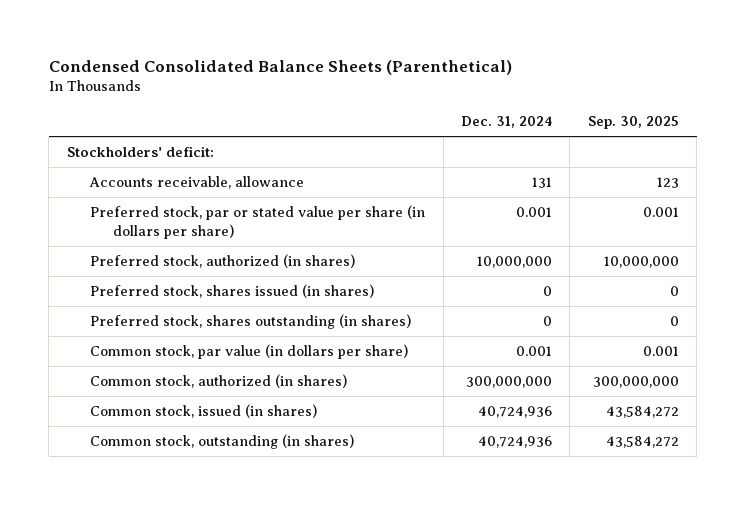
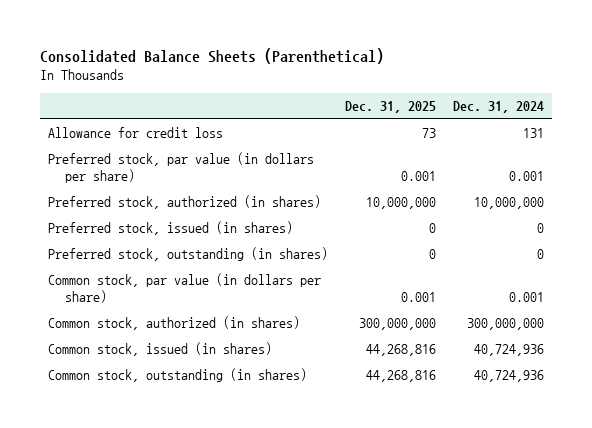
- Condensed Consolidated Balance Sheets (Parenthetical)
+ Consolidated Balance Sheets (Parenthetical)
- | Dec. 31, 2024 | Sep. 30, 2025
+ | Dec. 31, 2025 | Dec. 31, 2024
- Stockholders' deficit:
- Accounts receivable, allowance | 131 | 123
- Preferred stock, par or stated value per share (in dollars per share) | 0.001 | 0.001
+ Allowance for credit loss | 73 | 131
+ Preferred stock, par value (in dollars per share) | 0.001 | 0.001
- Preferred stock, shares issued (in shares) | 0 | 0
- Preferred stock, shares outstanding (in shares) | 0 | 0
+ Preferred stock, issued (in shares) | 0 | 0
+ Preferred stock, outstanding (in shares) | 0 | 0

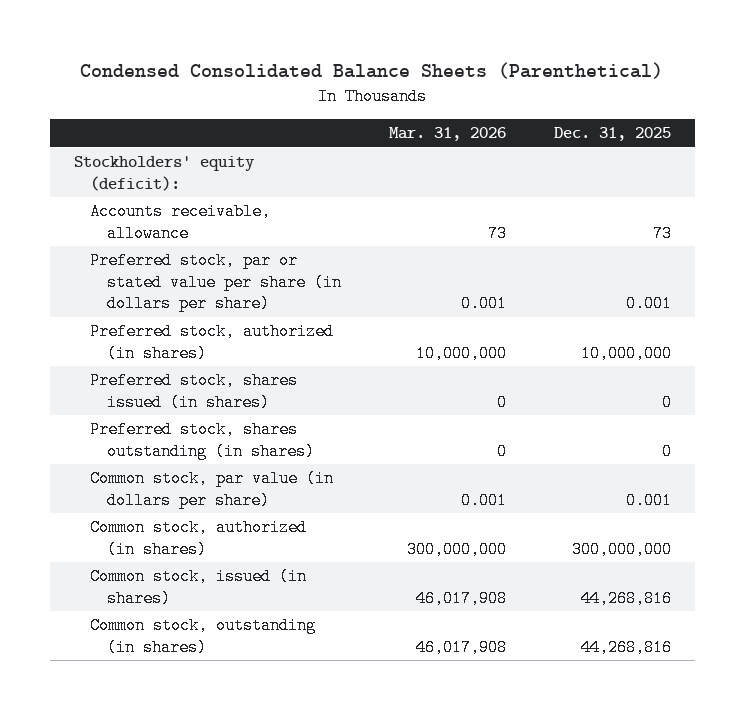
- Consolidated Balance Sheets (Parenthetical)
+ Condensed Consolidated Balance Sheets (Parenthetical)
- | Dec. 31, 2025 | Dec. 31, 2024
+ | Mar. 31, 2026 | Dec. 31, 2025
- Allowance for credit loss | 73 | 131
- Preferred stock, par value (in dollars per share) | 0.001 | 0.001
+ Stockholders' equity (deficit):
+ Accounts receivable, allowance | 73 | 73
+ Preferred stock, par or stated value per share (in dollars per share) | 0.001 | 0.001
- Preferred stock, issued (in shares) | 0 | 0
- Preferred stock, outstanding (in shares) | 0 | 0
+ Preferred stock, shares issued (in shares) | 0 | 0
+ Preferred stock, shares outstanding (in shares) | 0 | 0

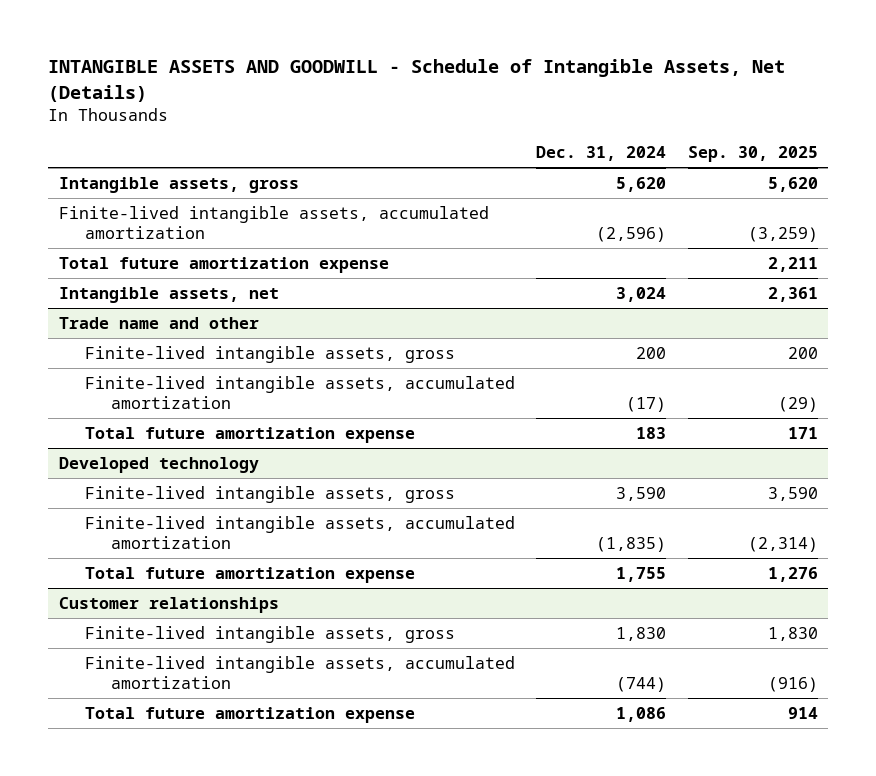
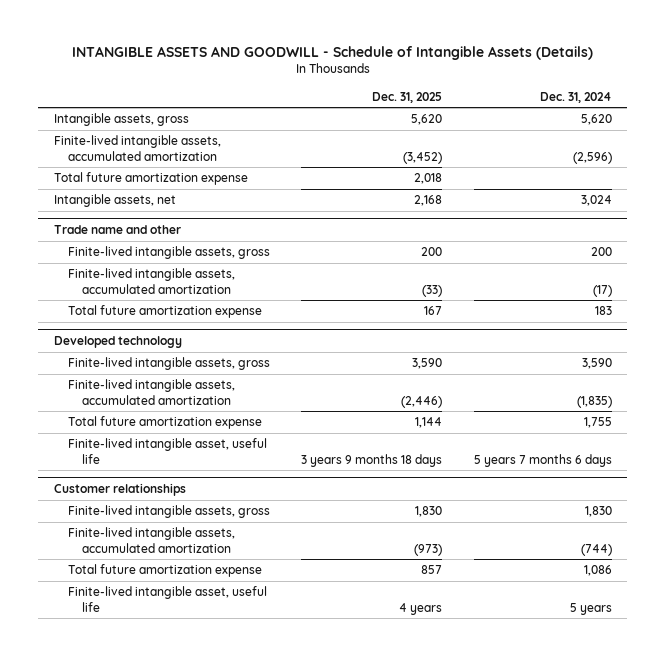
- INTANGIBLE ASSETS AND GOODWILL - Schedule of Intangible Assets, Net (Details)
+ INTANGIBLE ASSETS AND GOODWILL - Schedule of Intangible Assets (Details)
- | Dec. 31, 2024 | Sep. 30, 2025
+ | Dec. 31, 2025 | Dec. 31, 2024
@ Developed technology
+ Finite-lived intangible asset, useful life | 3 years 9 months 18 days | 5 years 7 months 6 days
@ Customer relationships
+ Finite-lived intangible asset, useful life | 4 years | 5 years

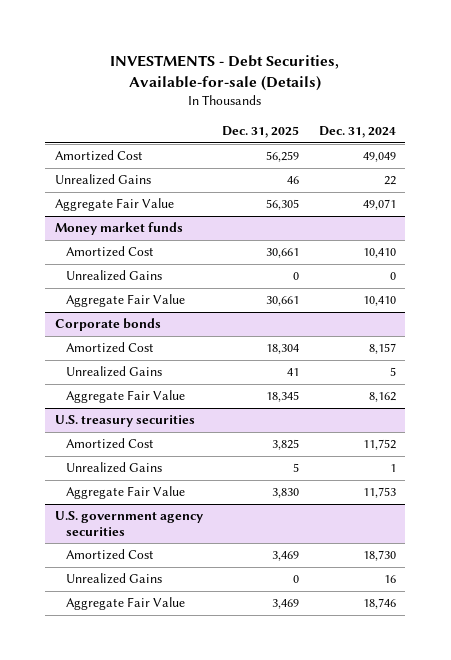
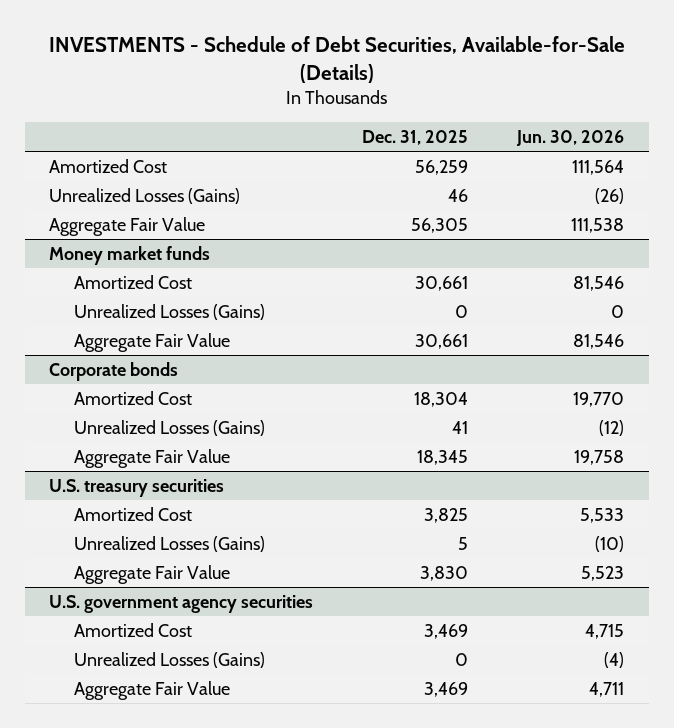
- INVESTMENTS - Debt Securities, Available-for-sale (Details)
+ INVESTMENTS - Schedule of Debt Securities, Available-for-Sale (Details)
- | Dec. 31, 2025 | Dec. 31, 2024
+ | Dec. 31, 2025 | Jun. 30, 2026
- Unrealized Gains | 46 | 22
+ Unrealized Losses (Gains) | 46 | (26)
@ Money market funds
- Unrealized Gains | 0 | 0
+ Unrealized Losses (Gains) | 0 | 0
@ Corporate bonds
- Unrealized Gains | 41 | 5
+ Unrealized Losses (Gains) | 41 | (12)
@ U.S. treasury securities
- Unrealized Gains | 5 | 1
+ Unrealized Losses (Gains) | 5 | (10)
@ U.S. government agency securities
- Unrealized Gains | 0 | 16
+ Unrealized Losses (Gains) | 0 | (4)

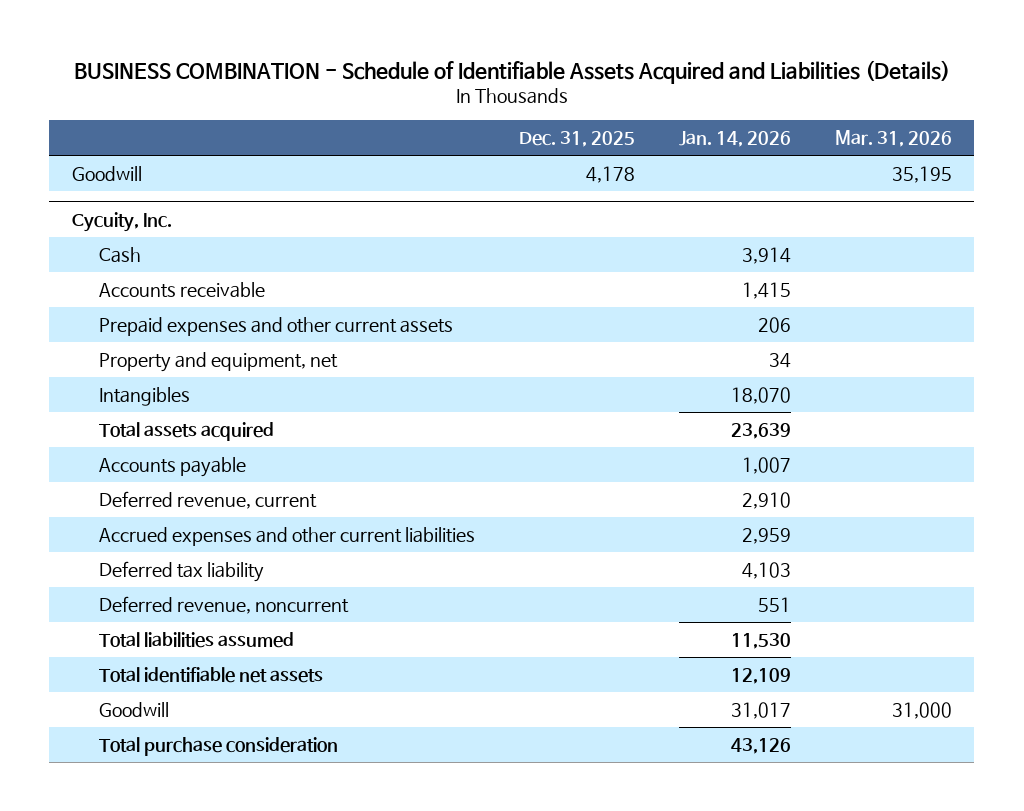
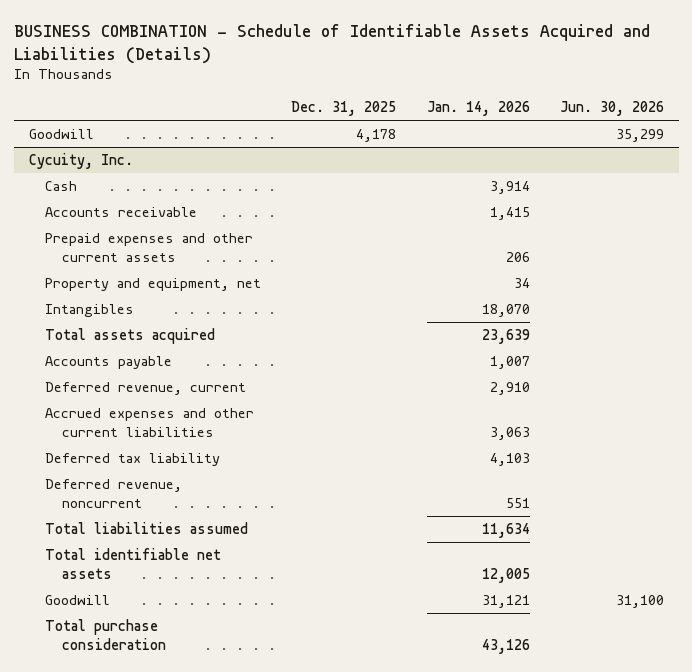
- | Dec. 31, 2025 | Jan. 14, 2026 | Mar. 31, 2026
+ | Dec. 31, 2025 | Jan. 14, 2026 | Jun. 30, 2026
@ Cycuity, Inc.
- Accrued expenses and other current liabilities | | 2,959 |
+ Accrued expenses and other current liabilities | | 3,063 |
- Total liabilities assumed | | 11,530 |
- Total identifiable net assets | | 12,109 |
- Goodwill | | 31,017 | 31,000
+ Total liabilities assumed | | 11,634 |
+ Total identifiable net assets | | 12,005 |
+ Goodwill | | 31,121 | 31,100

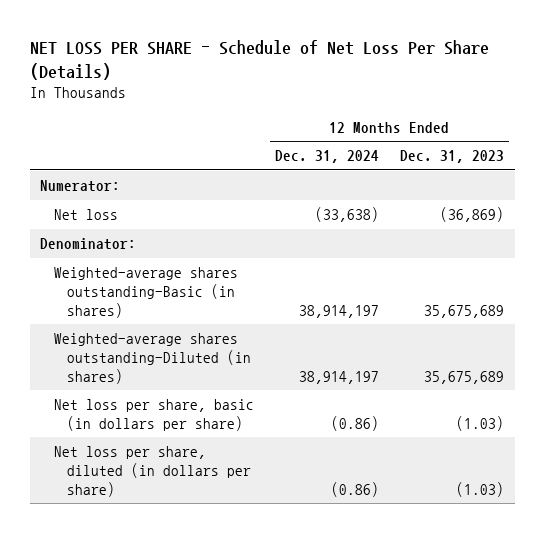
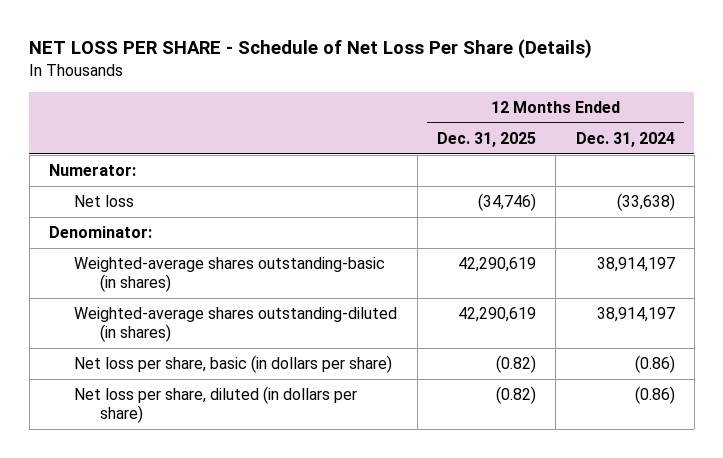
- | 12 Months Ended Dec. 31, 2024 | 12 Months Ended Dec. 31, 2023
+ | 12 Months Ended Dec. 31, 2025 | 12 Months Ended Dec. 31, 2024
- Weighted-average shares outstanding-Basic (in shares) | 38,914,197 | 35,675,689
- Weighted-average shares outstanding-Diluted (in shares) | 38,914,197 | 35,675,689
+ Weighted-average shares outstanding-basic (in shares) | 42,290,619 | 38,914,197
+ Weighted-average shares outstanding-diluted (in shares) | 42,290,619 | 38,914,197

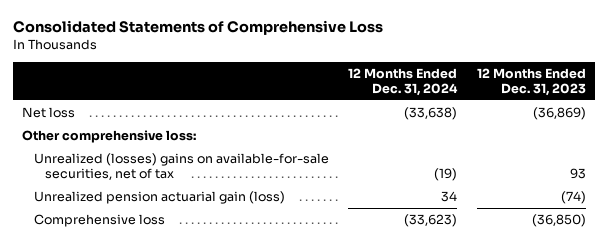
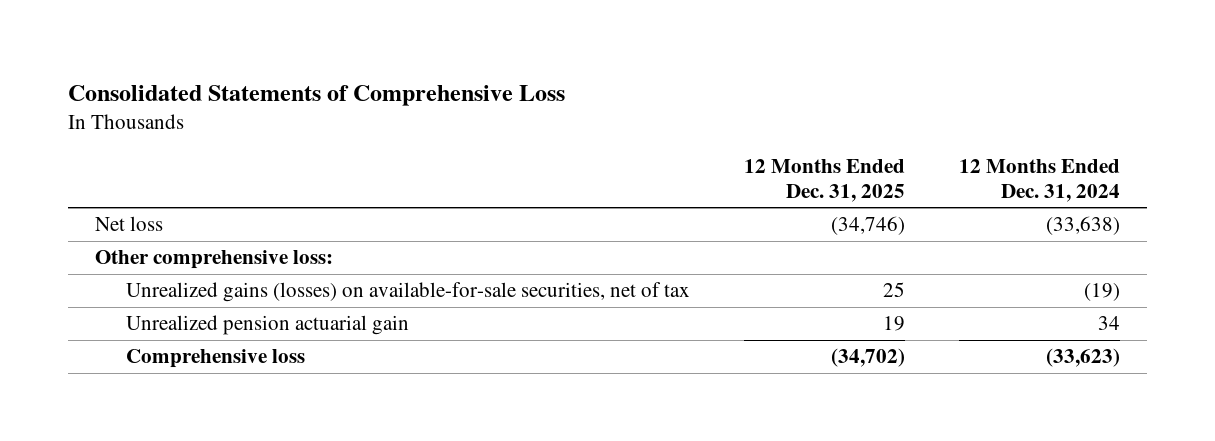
- | 12 Months Ended Dec. 31, 2024 | 12 Months Ended Dec. 31, 2023
+ | 12 Months Ended Dec. 31, 2025 | 12 Months Ended Dec. 31, 2024
- Unrealized (losses) gains on available-for-sale securities, net of tax | (19) | 93
- Unrealized pension actuarial gain (loss) | 34 | (74)
+ Unrealized gains (losses) on available-for-sale securities, net of tax | 25 | (19)
+ Unrealized pension actuarial gain | 19 | 34

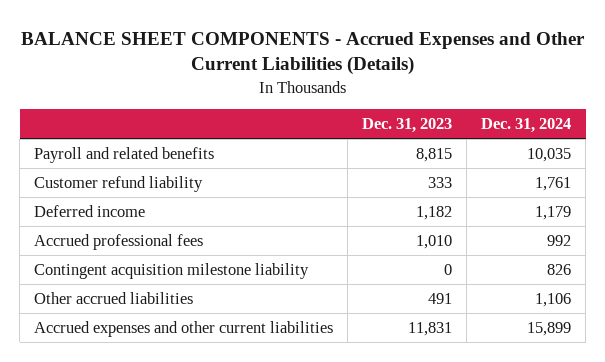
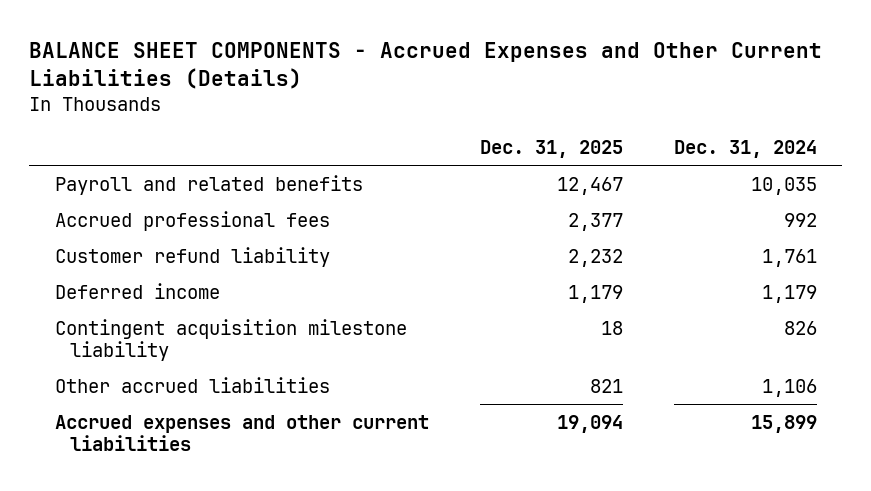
- | Dec. 31, 2023 | Dec. 31, 2024
+ | Dec. 31, 2025 | Dec. 31, 2024
moved up: Accrued professional fees | 2,377 | 992

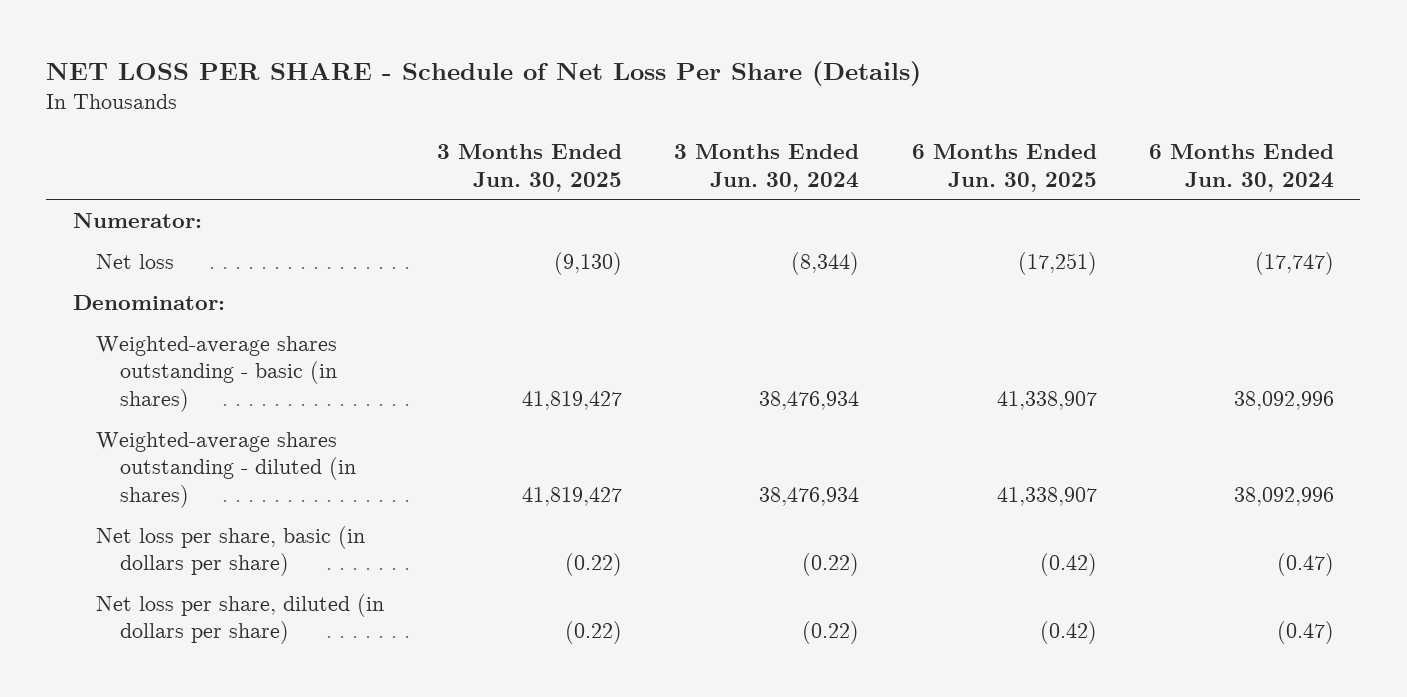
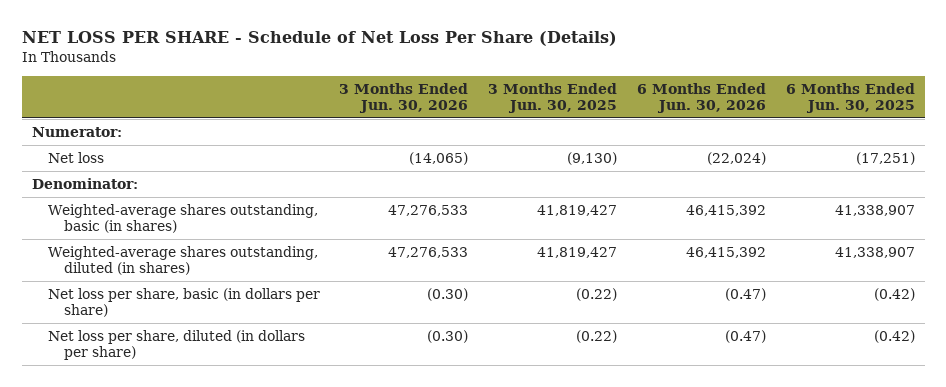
- | 3 Months Ended Jun. 30, 2025 | 3 Months Ended Jun. 30, 2024 | 6 Months Ended Jun. 30, 2025 | 6 Months Ended Jun. 30, 2024
+ | 3 Months Ended Jun. 30, 2026 | 3 Months Ended Jun. 30, 2025 | 6 Months Ended Jun. 30, 2026 | 6 Months Ended Jun. 30, 2025
- Weighted-average shares outstanding - basic (in shares) | 41,819,427 | 38,476,934 | 41,338,907 | 38,092,996
- Weighted-average shares outstanding - diluted (in shares) | 41,819,427 | 38,476,934 | 41,338,907 | 38,092,996
+ Weighted-average shares outstanding, basic (in shares) | 47,276,533 | 41,819,427 | 46,415,392 | 41,338,907
+ Weighted-average shares outstanding, diluted (in shares) | 47,276,533 | 41,819,427 | 46,415,392 | 41,338,907

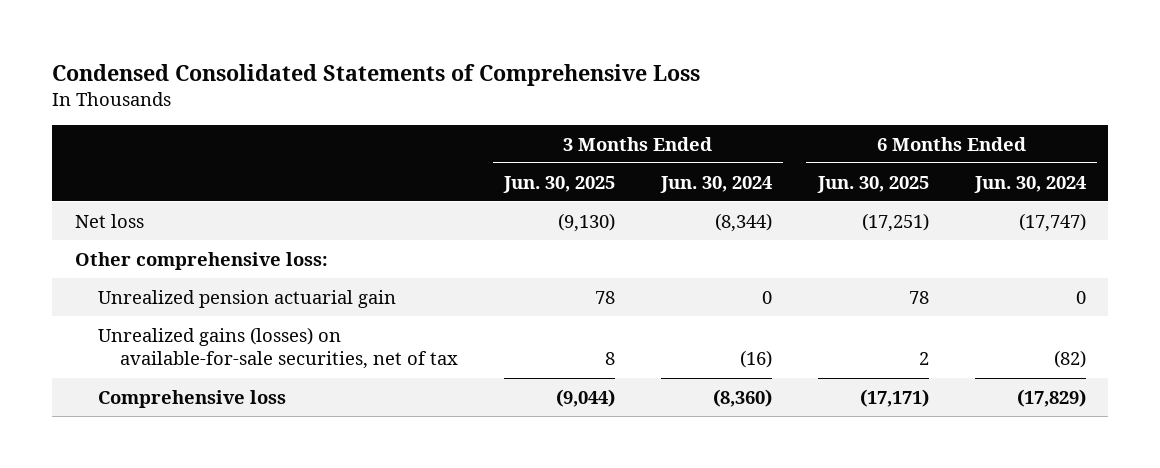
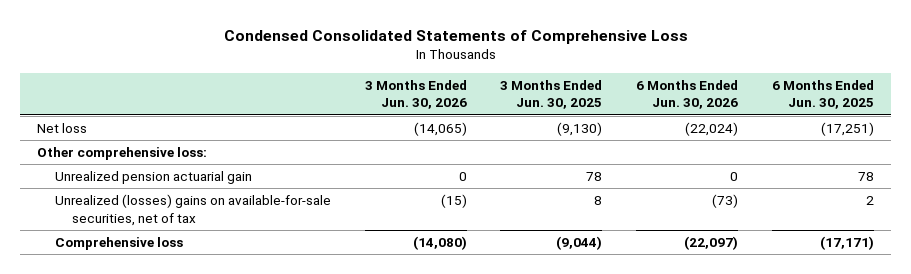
- | 3 Months Ended Jun. 30, 2025 | 3 Months Ended Jun. 30, 2024 | 6 Months Ended Jun. 30, 2025 | 6 Months Ended Jun. 30, 2024
+ | 3 Months Ended Jun. 30, 2026 | 3 Months Ended Jun. 30, 2025 | 6 Months Ended Jun. 30, 2026 | 6 Months Ended Jun. 30, 2025
- Unrealized gains (losses) on available-for-sale securities, net of tax | 8 | (16) | 2 | (82)
+ Unrealized (losses) gains on available-for-sale securities, net of tax | (15) | 8 | (73) | 2

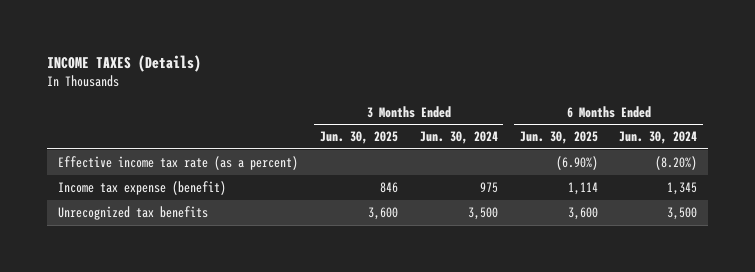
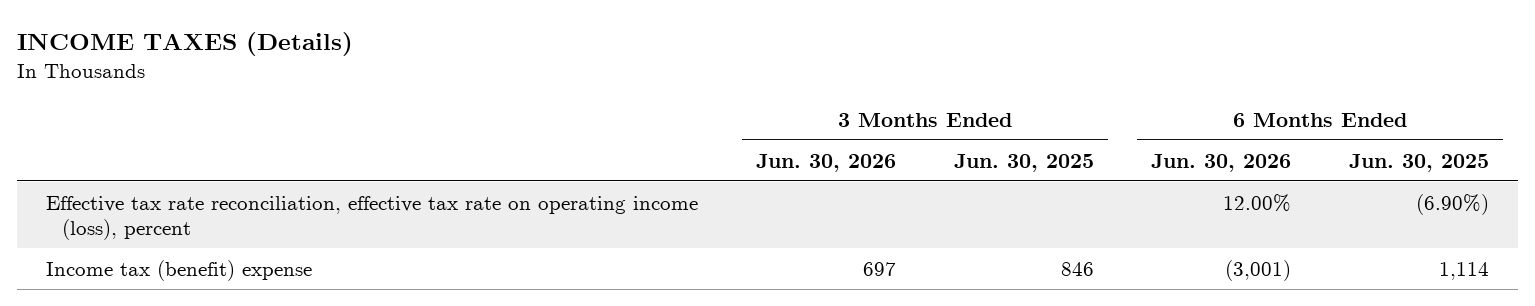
- | 3 Months Ended Jun. 30, 2025 | 3 Months Ended Jun. 30, 2024 | 6 Months Ended Jun. 30, 2025 | 6 Months Ended Jun. 30, 2024
+ | 3 Months Ended Jun. 30, 2026 | 3 Months Ended Jun. 30, 2025 | 6 Months Ended Jun. 30, 2026 | 6 Months Ended Jun. 30, 2025
- Effective income tax rate (as a percent) | | | (6.90%) | (8.20%)
- Income tax expense (benefit) | 846 | 975 | 1,114 | 1,345
- Unrecognized tax benefits | 3,600 | 3,500 | 3,600 | 3,500
+ Effective tax rate reconciliation, effective tax rate on operating income (loss), percent | | | 12.00% | (6.90%)
+ Income tax (benefit) expense | 697 | 846 | (3,001) | 1,114

